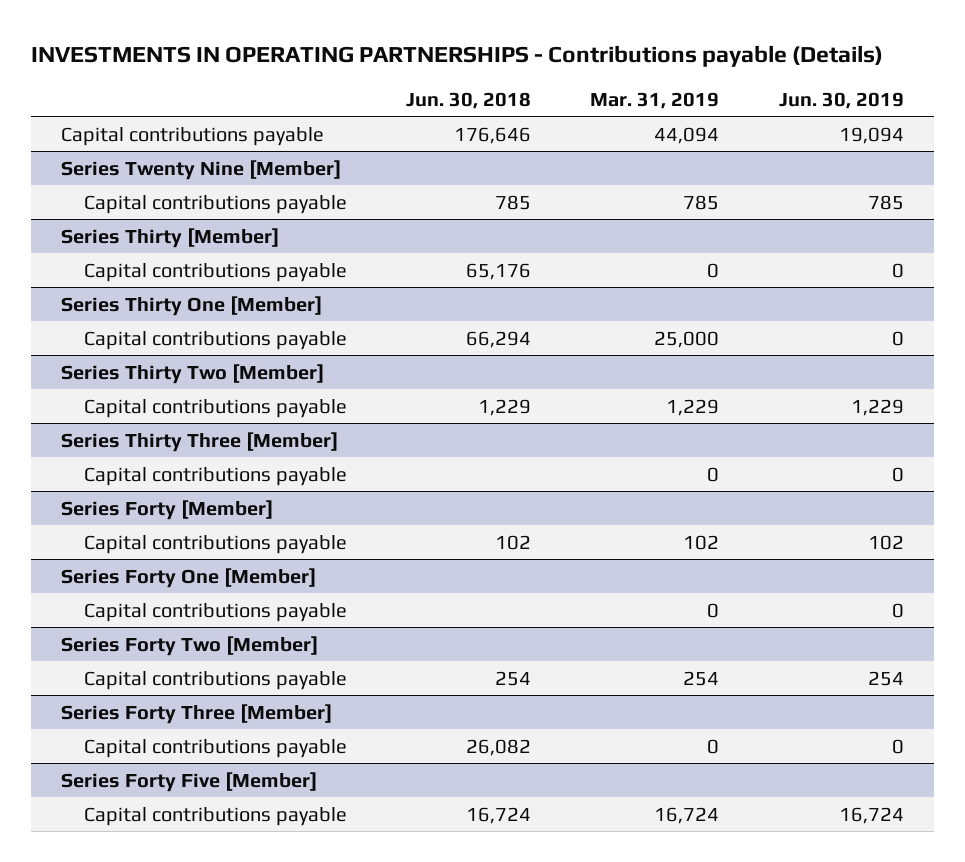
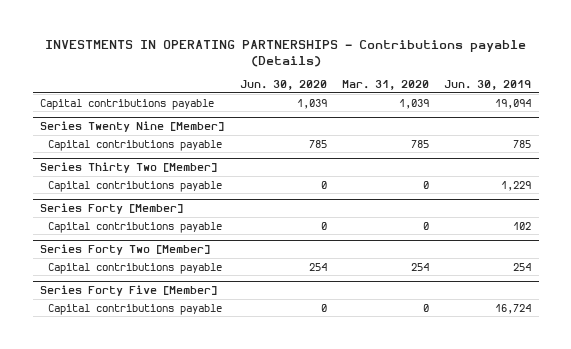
- | Jun. 30, 2018 | Mar. 31, 2019 | Jun. 30, 2019
+ | Jun. 30, 2020 | Mar. 31, 2020 | Jun. 30, 2019
- Series Thirty [Member]
- Capital contributions payable | 65,176 | 0 | 0
- Series Thirty One [Member]
- Capital contributions payable | 66,294 | 25,000 | 0
- Series Thirty Three [Member]
- Capital contributions payable | | 0 | 0
- Series Forty One [Member]
- Capital contributions payable | | 0 | 0
- Series Forty Three [Member]
- Capital contributions payable | 26,082 | 0 | 0

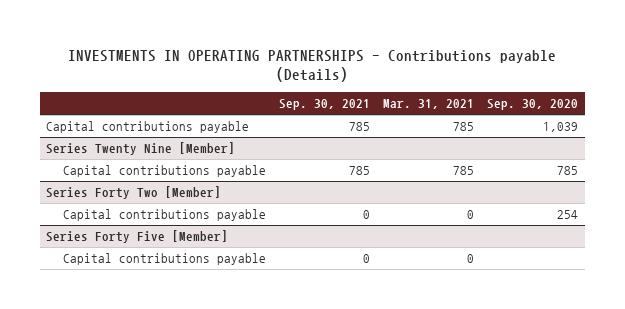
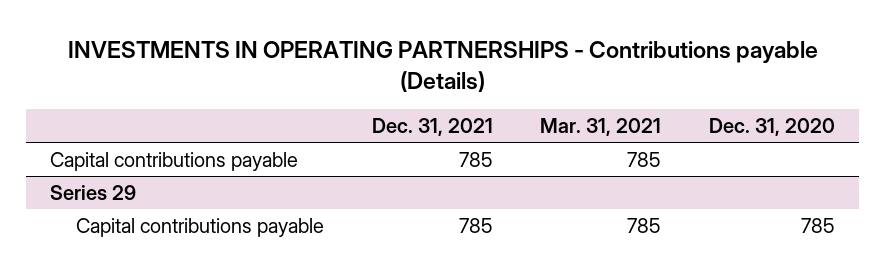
- | Sep. 30, 2021 | Mar. 31, 2021 | Sep. 30, 2020
+ | Dec. 31, 2021 | Mar. 31, 2021 | Dec. 31, 2020
- Series Twenty Nine [Member]
+ Series 29
- Series Forty Two [Member]
- Capital contributions payable | 0 | 0 | 254
- Series Forty Five [Member]
- Capital contributions payable | 0 | 0 |

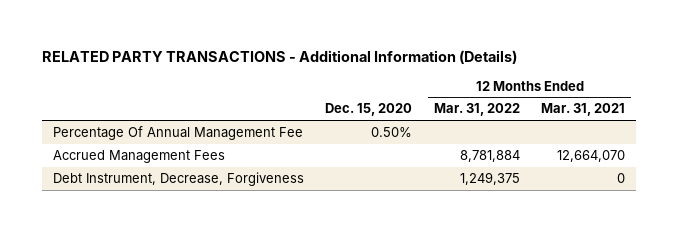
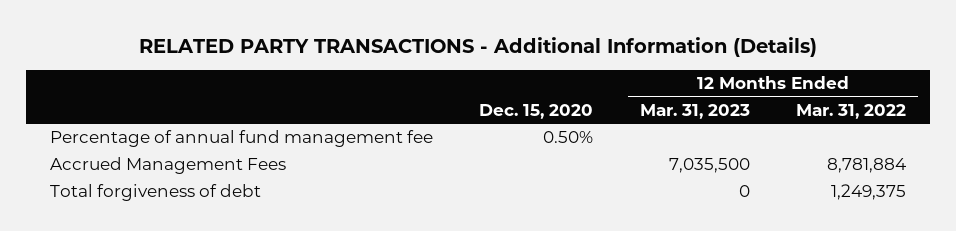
- | Dec. 15, 2020 | 12 Months Ended Mar. 31, 2022 | 12 Months Ended Mar. 31, 2021
+ | Dec. 15, 2020 | 12 Months Ended Mar. 31, 2023 | 12 Months Ended Mar. 31, 2022
- Percentage Of Annual Management Fee | 0.50% | |
+ Percentage of annual fund management fee | 0.50% | |
- Debt Instrument, Decrease, Forgiveness | | 1,249,375 | 0
+ Total forgiveness of debt | | 0 | 1,249,375

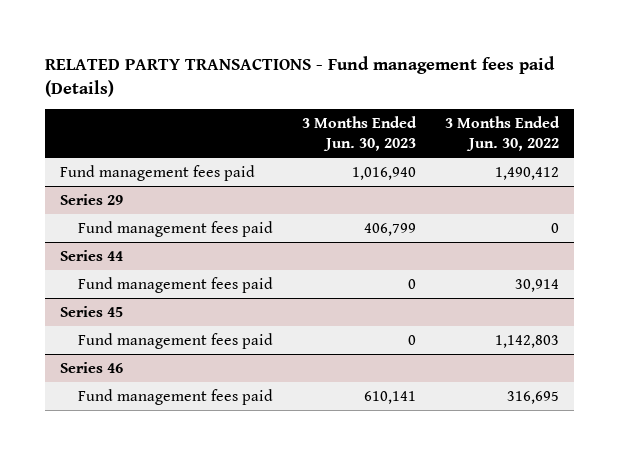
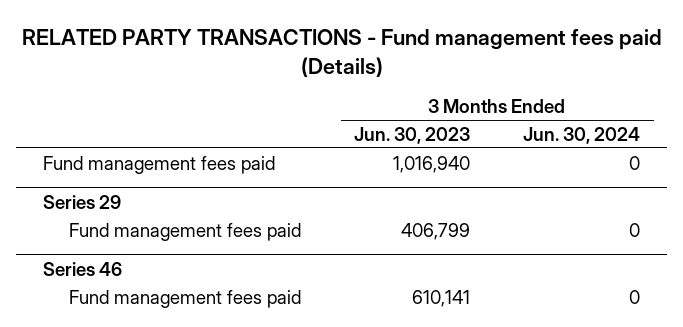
- | 3 Months Ended Jun. 30, 2023 | 3 Months Ended Jun. 30, 2022
+ | 3 Months Ended Jun. 30, 2023 | 3 Months Ended Jun. 30, 2024
- Series 44
- Fund management fees paid | 0 | 30,914
- Series 45
- Fund management fees paid | 0 | 1,142,803

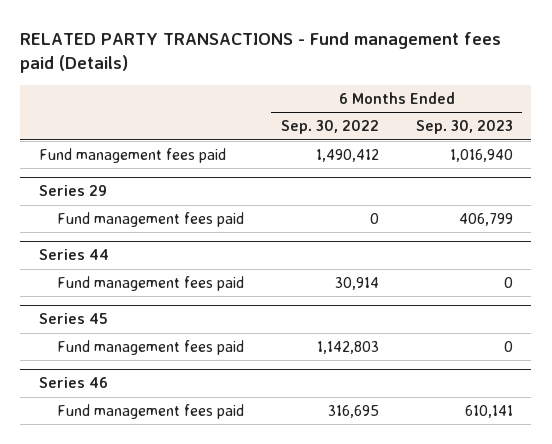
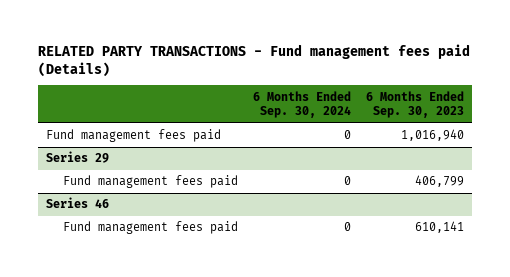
- | 6 Months Ended Sep. 30, 2022 | 6 Months Ended Sep. 30, 2023
+ | 6 Months Ended Sep. 30, 2024 | 6 Months Ended Sep. 30, 2023
- Series 44
- Fund management fees paid | 30,914 | 0
- Series 45
- Fund management fees paid | 1,142,803 | 0

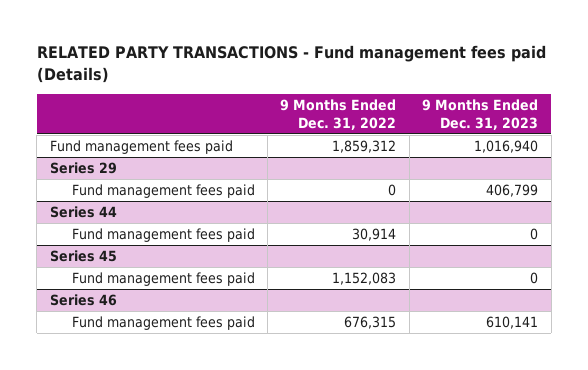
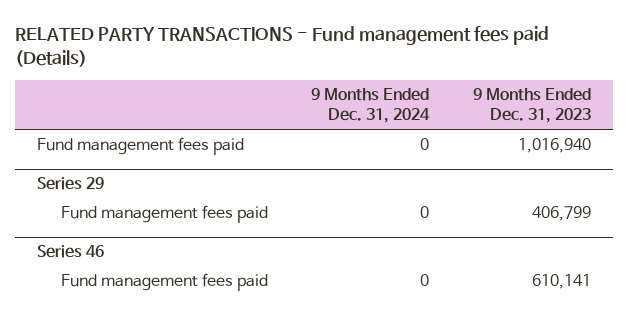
- | 9 Months Ended Dec. 31, 2022 | 9 Months Ended Dec. 31, 2023
+ | 9 Months Ended Dec. 31, 2024 | 9 Months Ended Dec. 31, 2023
- Series 44
- Fund management fees paid | 30,914 | 0
- Series 45
- Fund management fees paid | 1,152,083 | 0

